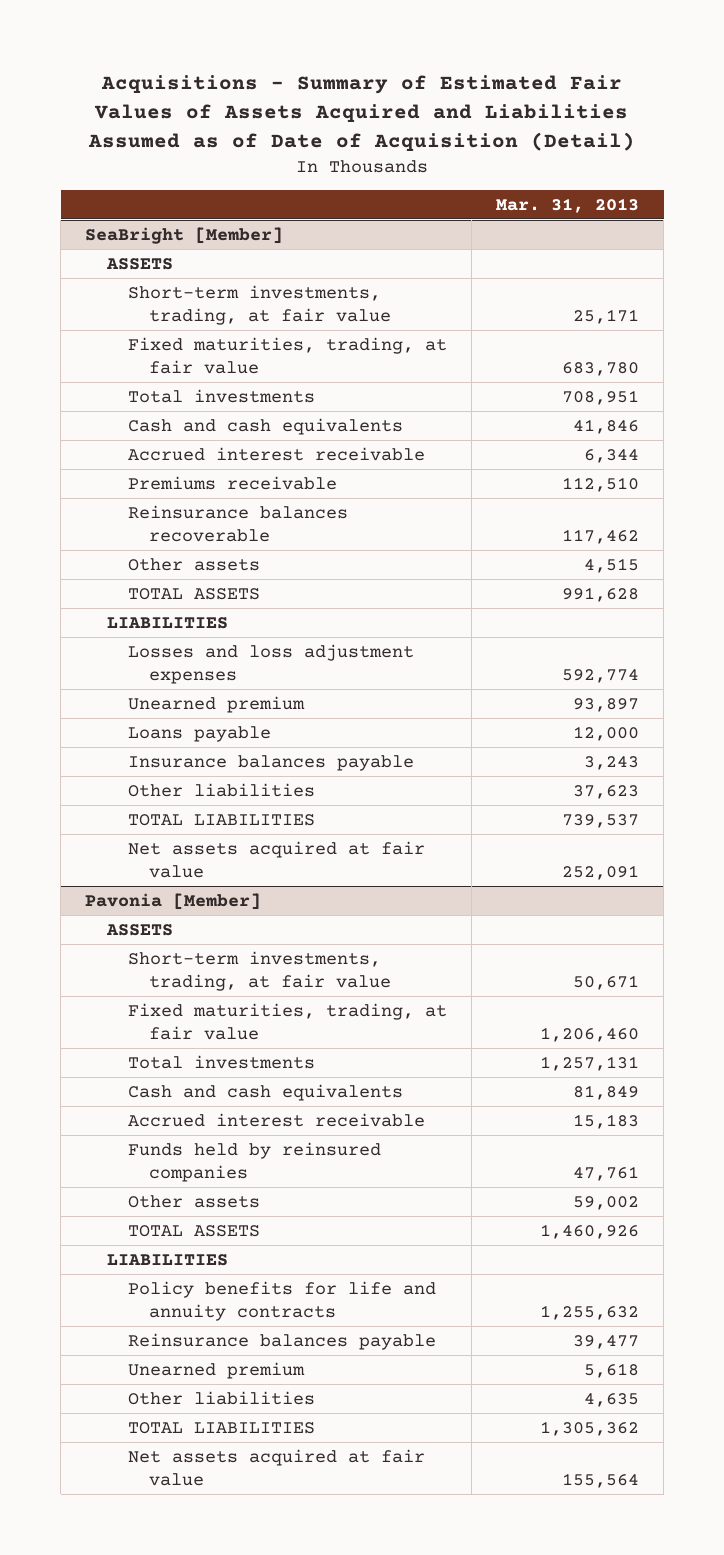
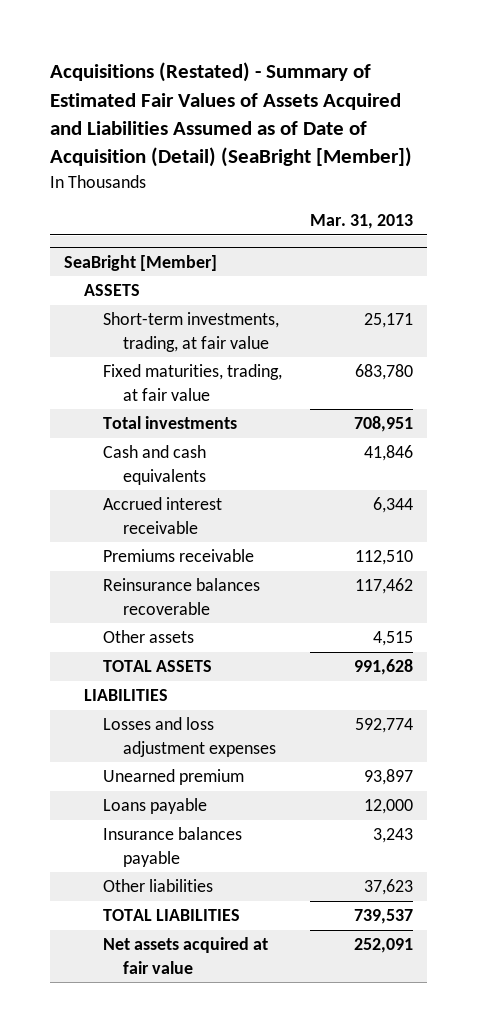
- Acquisitions - Summary of Estimated Fair Values of Assets Acquired and Liabilities Assumed as of Date of Acquisition (Detail)
+ Acquisitions (Restated) - Summary of Estimated Fair Values of Assets Acquired and Liabilities Assumed as of Date of Acquisition (Detail) (SeaBright [Member])
- Pavonia [Member]
- ASSETS
- Short-term investments, trading, at fair value | 50,671
- Fixed maturities, trading, at fair value | 1,206,460
- Total investments | 1,257,131
- Cash and cash equivalents | 81,849
- Accrued interest receivable | 15,183
- Funds held by reinsured companies | 47,761
- Other assets | 59,002
- TOTAL ASSETS | 1,460,926
- LIABILITIES
- Policy benefits for life and annuity contracts | 1,255,632
- Reinsurance balances payable | 39,477
- Unearned premium | 5,618
- Other liabilities | 4,635
- TOTAL LIABILITIES | 1,305,362
- Net assets acquired at fair value | 155,564

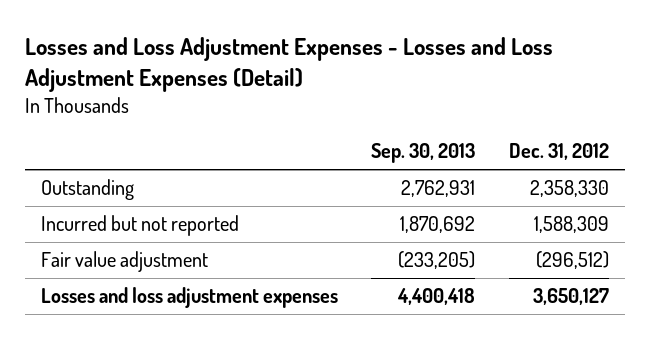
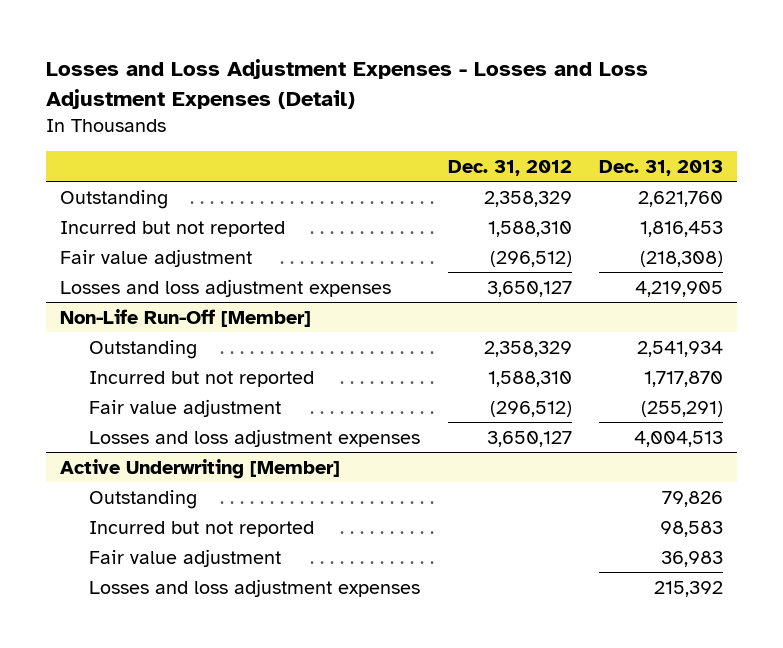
- | Sep. 30, 2013 | Dec. 31, 2012
+ | Dec. 31, 2012 | Dec. 31, 2013
- Outstanding | 2,762,931 | 2,358,330
- Incurred but not reported | 1,870,692 | 1,588,309
+ Outstanding | 2,358,329 | 2,621,760
+ Incurred but not reported | 1,588,310 | 1,816,453
+ Non-Life Run-Off [Member]
+ Outstanding | 2,358,329 | 2,541,934
+ Incurred but not reported | 1,588,310 | 1,717,870
+ Fair value adjustment | (296,512) | (255,291)
+ Losses and loss adjustment expenses | 3,650,127 | 4,004,513
+ Active Underwriting [Member]
+ Outstanding | | 79,826
+ Incurred but not reported | | 98,583
+ Fair value adjustment | | 36,983
+ Losses and loss adjustment expenses | | 215,392

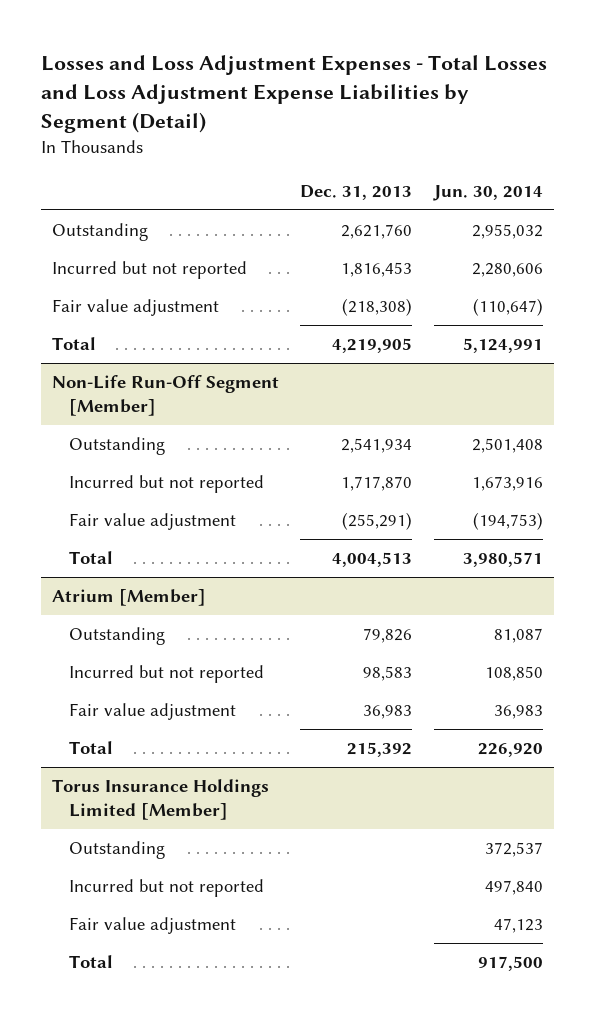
- Losses and Loss Adjustment Expenses - Losses and Loss Adjustment Expenses (Detail)
+ Losses and Loss Adjustment Expenses - Total Losses and Loss Adjustment Expense Liabilities by Segment (Detail)
- | Dec. 31, 2012 | Dec. 31, 2013
+ | Dec. 31, 2013 | Jun. 30, 2014
- Losses and loss adjustment expenses | 3,650,127 | 4,219,905
- Non-Life Run-Off [Member]
+ Total | 4,219,905 | 5,124,991
+ Non-Life Run-Off Segment [Member]
- Losses and loss adjustment expenses | 3,650,127 | 4,004,513
- Active Underwriting [Member]
+ Total | 4,004,513 | 3,980,571
+ Atrium [Member]
- Losses and loss adjustment expenses | | 215,392
+ Total | 215,392 | 226,920
+ Torus Insurance Holdings Limited [Member]
+ Outstanding | | 372,537
+ Incurred but not reported | | 497,840
+ Fair value adjustment | | 47,123
+ Total | | 917,500

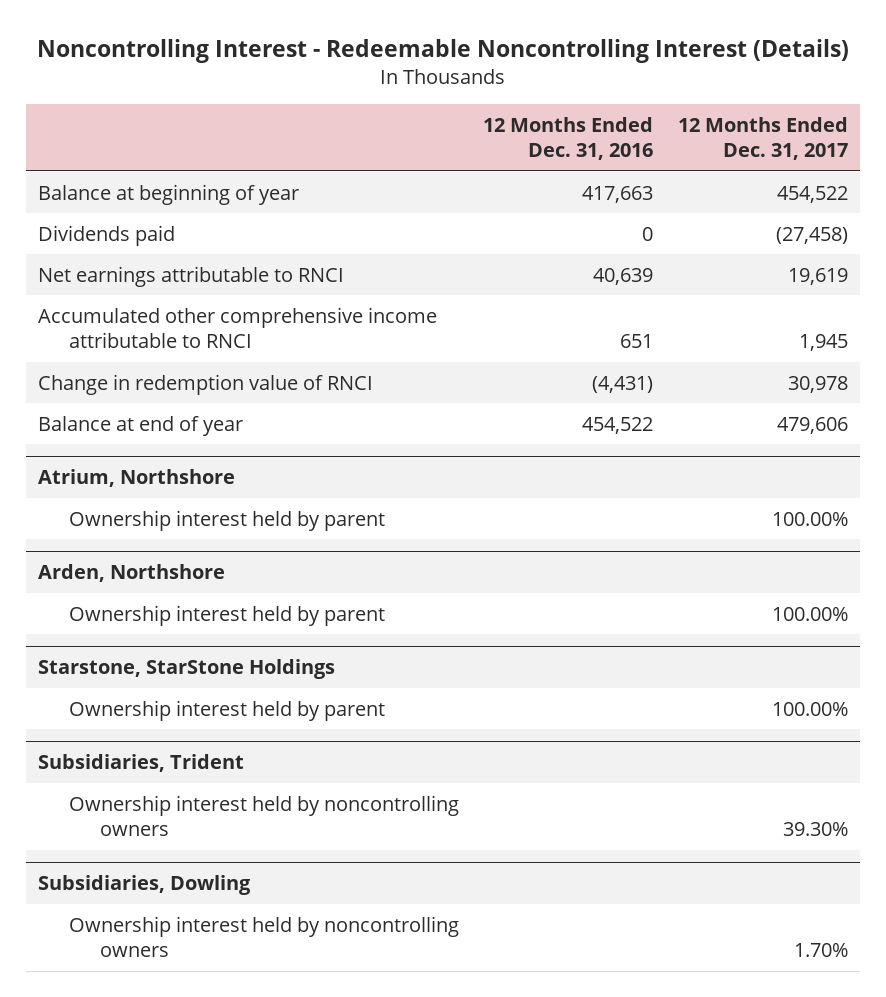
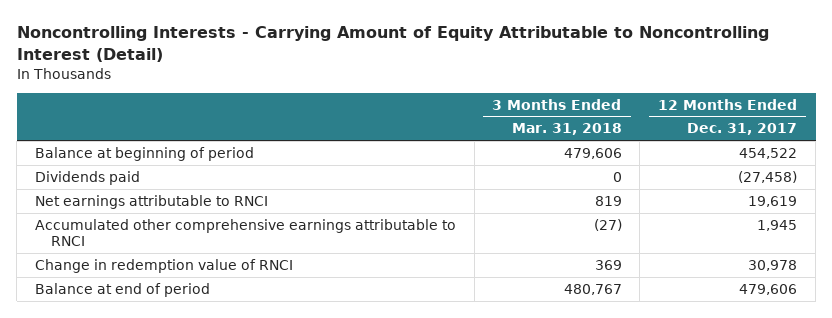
- Noncontrolling Interest - Redeemable Noncontrolling Interest (Details)
+ Noncontrolling Interests - Carrying Amount of Equity Attributable to Noncontrolling Interest (Detail)
- | 12 Months Ended Dec. 31, 2016 | 12 Months Ended Dec. 31, 2017
+ | 3 Months Ended Mar. 31, 2018 | 12 Months Ended Dec. 31, 2017
- Balance at beginning of year | 417,663 | 454,522
+ Balance at beginning of period | 479,606 | 454,522
- Accumulated other comprehensive income attributable to RNCI | 651 | 1,945
+ Accumulated other comprehensive earnings attributable to RNCI | (27) | 1,945
- Balance at end of year | 454,522 | 479,606
- Atrium, Northshore
- Ownership interest held by parent | | 100.00%
- Arden, Northshore
- Ownership interest held by parent | | 100.00%
- Starstone, StarStone Holdings
- Ownership interest held by parent | | 100.00%
- Subsidiaries, Trident
- Ownership interest held by noncontrolling owners | | 39.30%
- Subsidiaries, Dowling
- Ownership interest held by noncontrolling owners | | 1.70%
+ Balance at end of period | 480,767 | 479,606

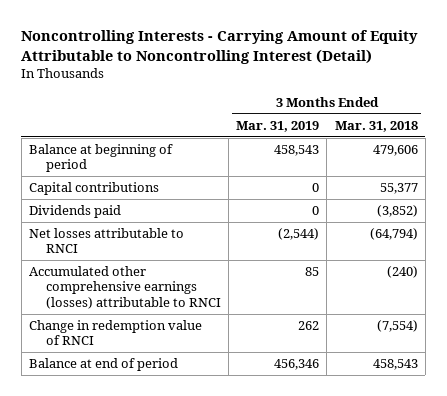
- | 3 Months Ended Mar. 31, 2018 | 12 Months Ended Dec. 31, 2017
+ | 3 Months Ended Mar. 31, 2019 | 3 Months Ended Mar. 31, 2018
- Dividends paid | 0 | (27,458)
- Net earnings attributable to RNCI | 819 | 19,619
- Accumulated other comprehensive earnings attributable to RNCI | (27) | 1,945
- Change in redemption value of RNCI | 369 | 30,978
- Balance at end of period | 480,767 | 479,606
+ Capital contributions | 0 | 55,377
+ Dividends paid | 0 | (3,852)
+ Net losses attributable to RNCI | (2,544) | (64,794)
+ Accumulated other comprehensive earnings (losses) attributable to RNCI | 85 | (240)
+ Change in redemption value of RNCI | 262 | (7,554)
+ Balance at end of period | 456,346 | 458,543

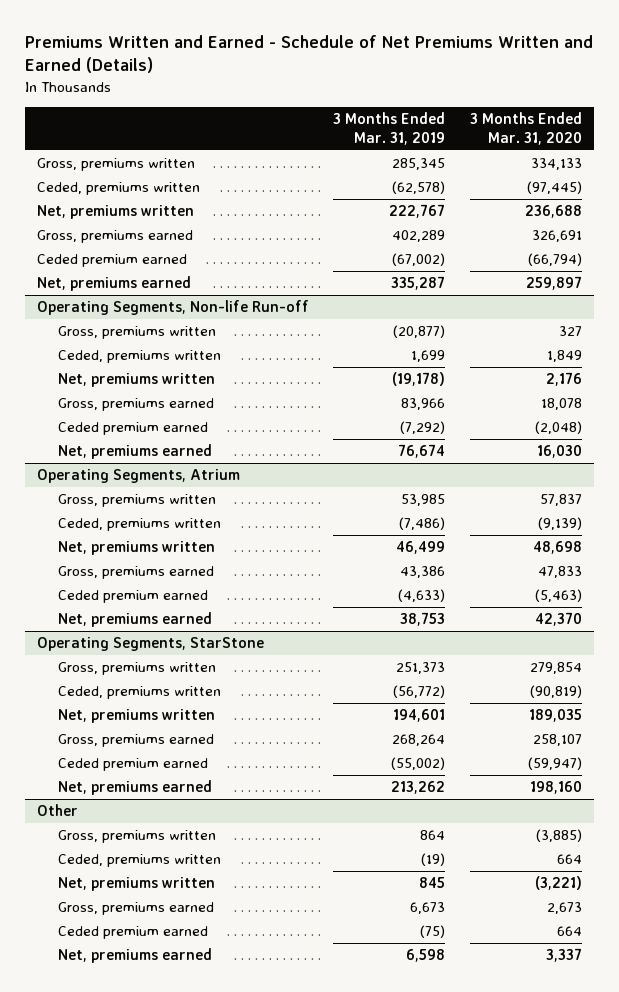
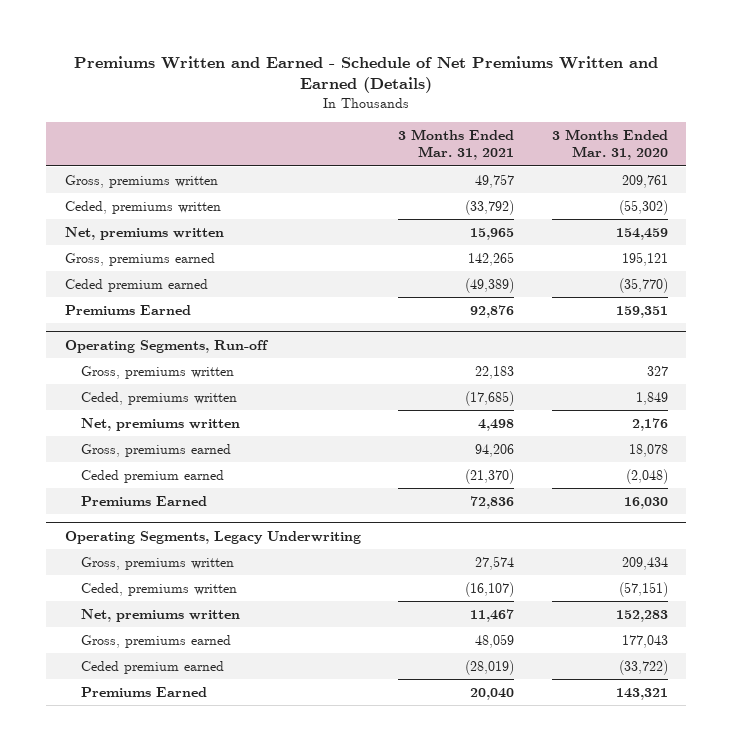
- | 3 Months Ended Mar. 31, 2019 | 3 Months Ended Mar. 31, 2020
+ | 3 Months Ended Mar. 31, 2021 | 3 Months Ended Mar. 31, 2020
- Gross, premiums written | 285,345 | 334,133
- Ceded, premiums written | (62,578) | (97,445)
- Net, premiums written | 222,767 | 236,688
- Gross, premiums earned | 402,289 | 326,691
- Ceded premium earned | (67,002) | (66,794)
- Net, premiums earned | 335,287 | 259,897
- Operating Segments, Non-life Run-off
+ Gross, premiums written | 49,757 | 209,761
+ Ceded, premiums written | (33,792) | (55,302)
+ Net, premiums written | 15,965 | 154,459
+ Gross, premiums earned | 142,265 | 195,121
+ Ceded premium earned | (49,389) | (35,770)
+ Premiums Earned | 92,876 | 159,351
+ Operating Segments, Run-off
- Net, premiums earned | 76,674 | 16,030
- Operating Segments, Atrium
- Gross, premiums written | 53,985 | 57,837
- Ceded, premiums written | (7,486) | (9,139)
- Net, premiums written | 46,499 | 48,698
- Gross, premiums earned | 43,386 | 47,833
- Ceded premium earned | (4,633) | (5,463)
- Net, premiums earned | 38,753 | 42,370
- Operating Segments, StarStone
- Gross, premiums written | 251,373 | 279,854
- Ceded, premiums written | (56,772) | (90,819)
- Net, premiums written | 194,601 | 189,035
- Gross, premiums earned | 268,264 | 258,107
- Ceded premium earned | (55,002) | (59,947)
- Net, premiums earned | 213,262 | 198,160
- Other
- Gross, premiums written | 864 | (3,885)
- Ceded, premiums written | (19) | 664
- Net, premiums written | 845 | (3,221)
- Gross, premiums earned | 6,673 | 2,673
- Ceded premium earned | (75) | 664
- Net, premiums earned | 6,598 | 3,337
+ Premiums Earned | 72,836 | 16,030
+ Operating Segments, Legacy Underwriting
+ Gross, premiums written | 27,574 | 209,434
+ Ceded, premiums written | (16,107) | (57,151)
+ Net, premiums written | 11,467 | 152,283
+ Gross, premiums earned | 48,059 | 177,043
+ Ceded premium earned | (28,019) | (33,722)
+ Premiums Earned | 20,040 | 143,321

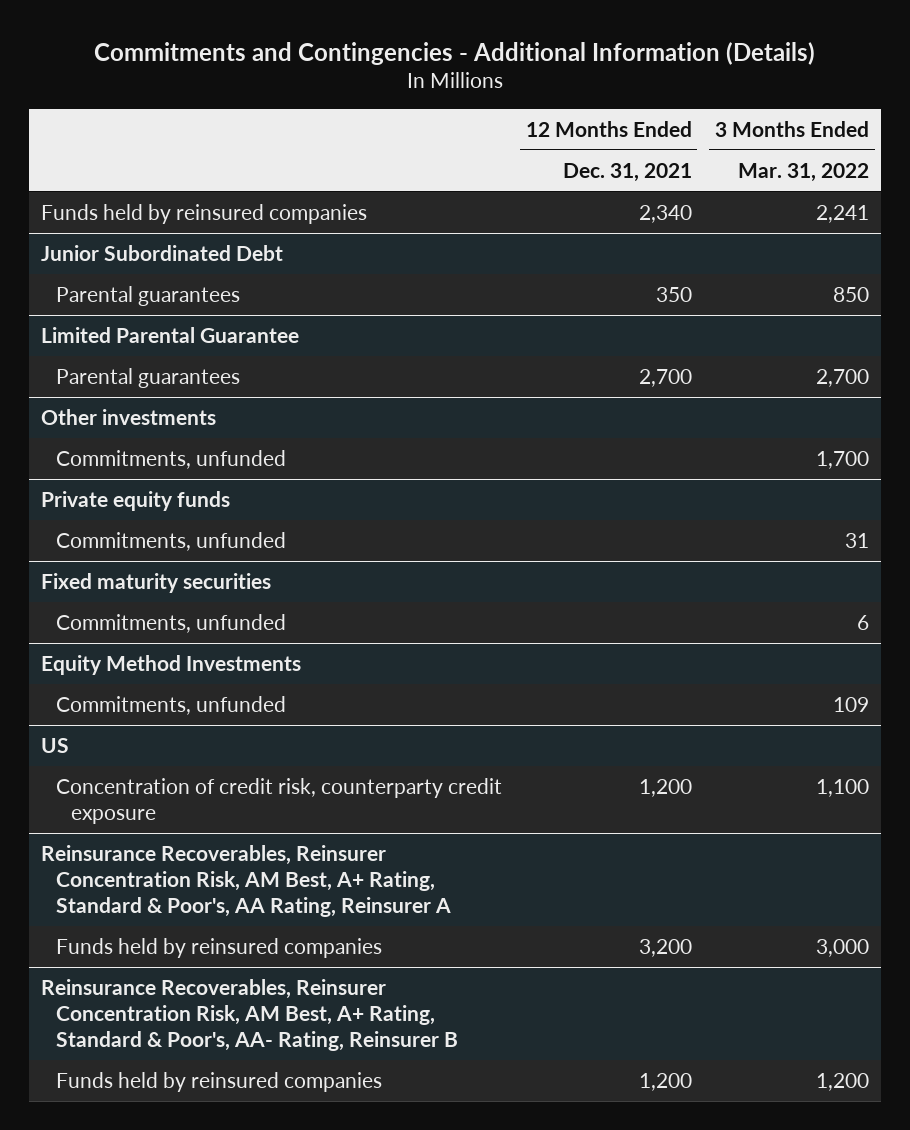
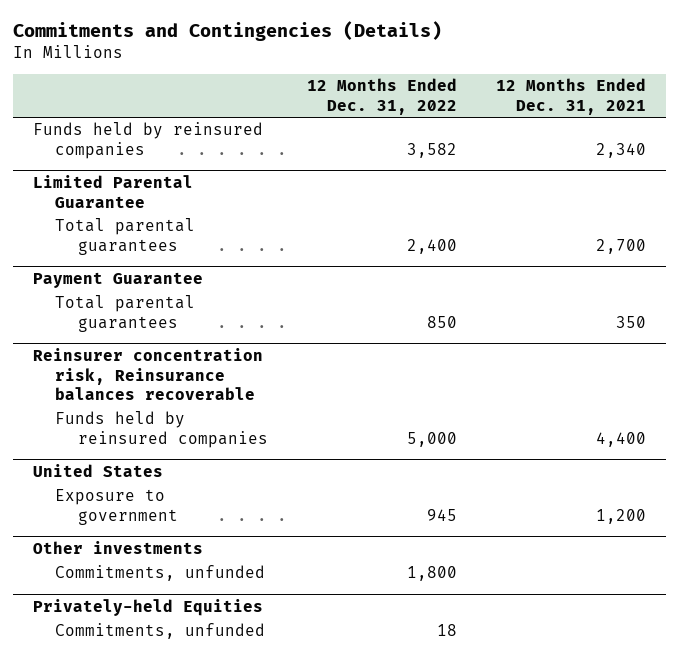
- Commitments and Contingencies - Additional Information (Details)
+ Commitments and Contingencies (Details)
- | 12 Months Ended Dec. 31, 2021 | 3 Months Ended Mar. 31, 2022
+ | 12 Months Ended Dec. 31, 2022 | 12 Months Ended Dec. 31, 2021
- Junior Subordinated Debt
- Parental guarantees | 350 | 850
@ Limited Parental Guarantee
- Parental guarantees | 2,700 | 2,700
+ Total parental guarantees | 2,400 | 2,700
+ Payment Guarantee
+ Total parental guarantees | 850 | 350
+ Reinsurer concentration risk, Reinsurance balances recoverable
+ Funds held by reinsured companies | 5,000 | 4,400
+ United States
+ Exposure to government | 945 | 1,200
- Private equity funds
- Commitments, unfunded | | 31
- Fixed maturity securities
- Commitments, unfunded | | 6
- Equity Method Investments
+ Privately-held Equities
- US
- Concentration of credit risk, counterparty credit exposure | 1,200 | 1,100
- Reinsurance Recoverables, Reinsurer Concentration Risk, AM Best, A+ Rating, Standard & Poor's, AA Rating, Reinsurer A
- Funds held by reinsured companies | 3,200 | 3,000
- Reinsurance Recoverables, Reinsurer Concentration Risk, AM Best, A+ Rating, Standard & Poor's, AA- Rating, Reinsurer B
- Funds held by reinsured companies | 1,200 | 1,200

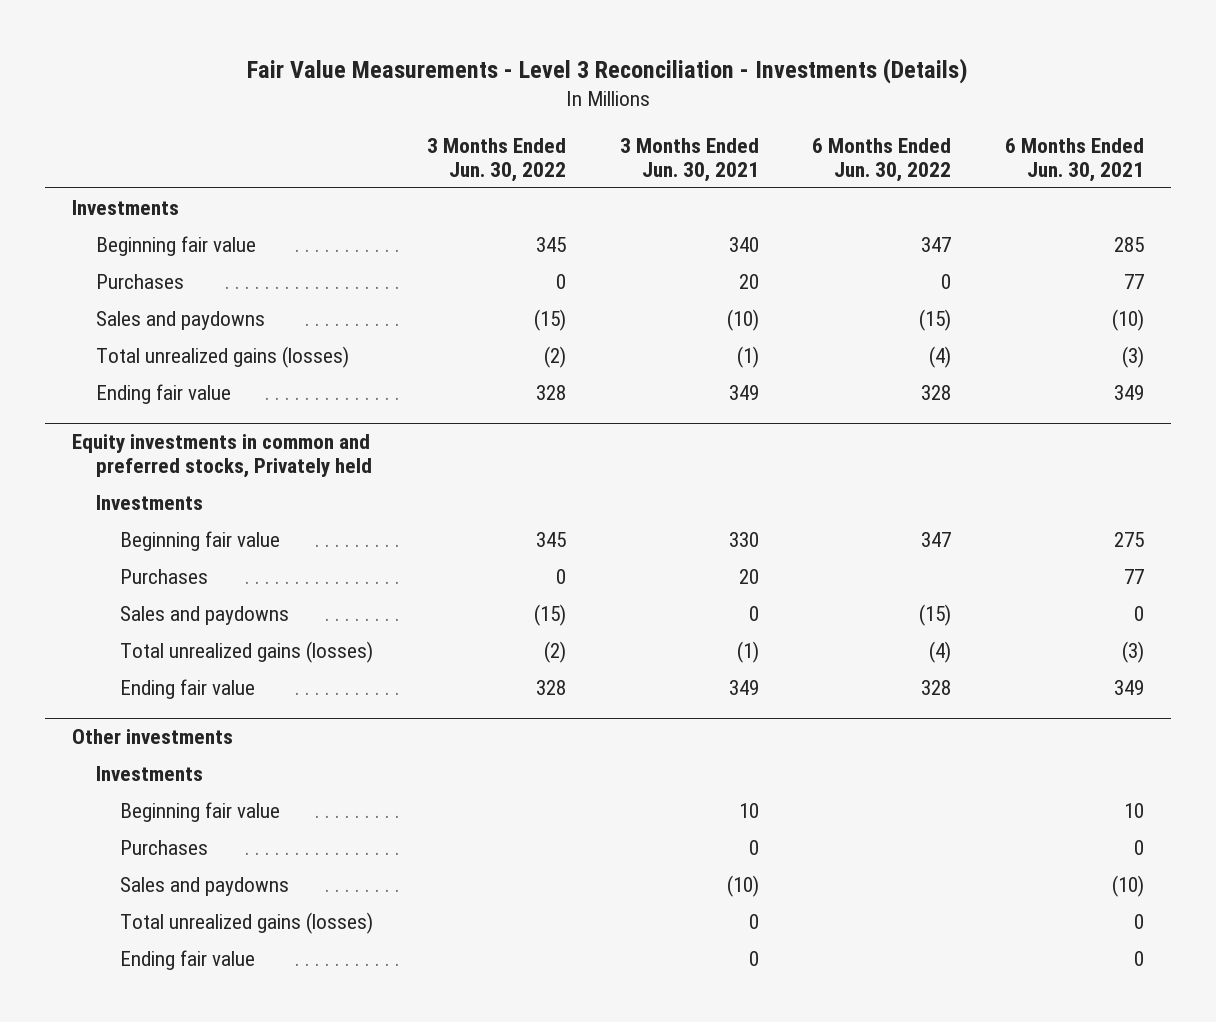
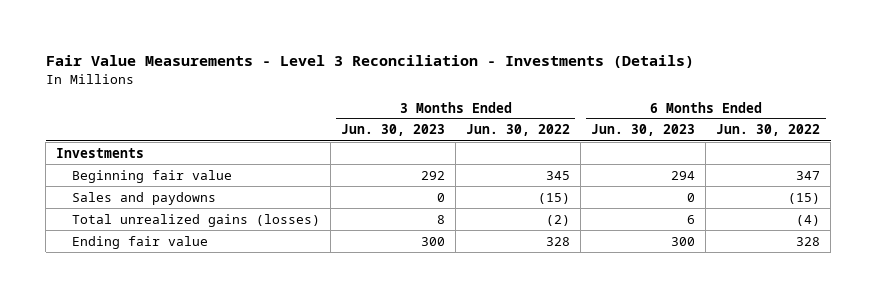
- | 3 Months Ended Jun. 30, 2022 | 3 Months Ended Jun. 30, 2021 | 6 Months Ended Jun. 30, 2022 | 6 Months Ended Jun. 30, 2021
+ | 3 Months Ended Jun. 30, 2023 | 3 Months Ended Jun. 30, 2022 | 6 Months Ended Jun. 30, 2023 | 6 Months Ended Jun. 30, 2022
- Purchases | 0 | 20 | 0 | 77
- Equity investments in common and preferred stocks, Privately held
- Investments
- Beginning fair value | 345 | 330 | 347 | 275
- Purchases | 0 | 20 | | 77
- Sales and paydowns | (15) | 0 | (15) | 0
- Total unrealized gains (losses) | (2) | (1) | (4) | (3)
- Ending fair value | 328 | 349 | 328 | 349
- Other investments
- Investments
- Beginning fair value | | 10 | | 10
- Purchases | | 0 | | 0
- Sales and paydowns | | (10) | | (10)
- Total unrealized gains (losses) | | 0 | | 0
- Ending fair value | | 0 | | 0

